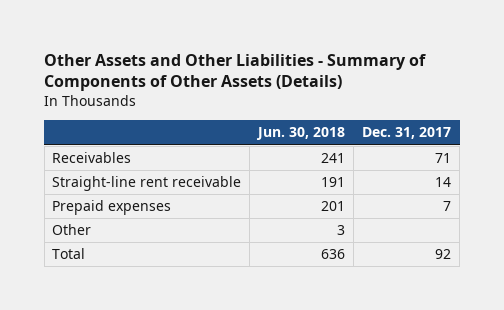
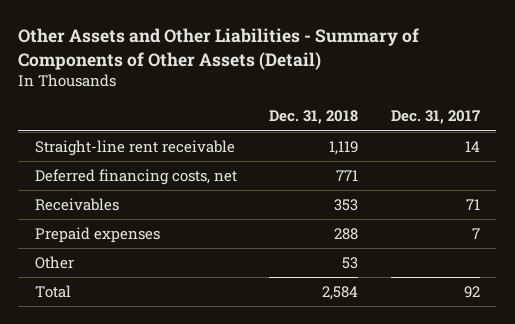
- Other Assets and Other Liabilities - Summary of Components of Other Assets (Details)
+ Other Assets and Other Liabilities - Summary of Components of Other Assets (Detail)
- | Jun. 30, 2018 | Dec. 31, 2017
+ | Dec. 31, 2018 | Dec. 31, 2017
+ Deferred financing costs, net | 771 |
moved down: Receivables | 353 | 71

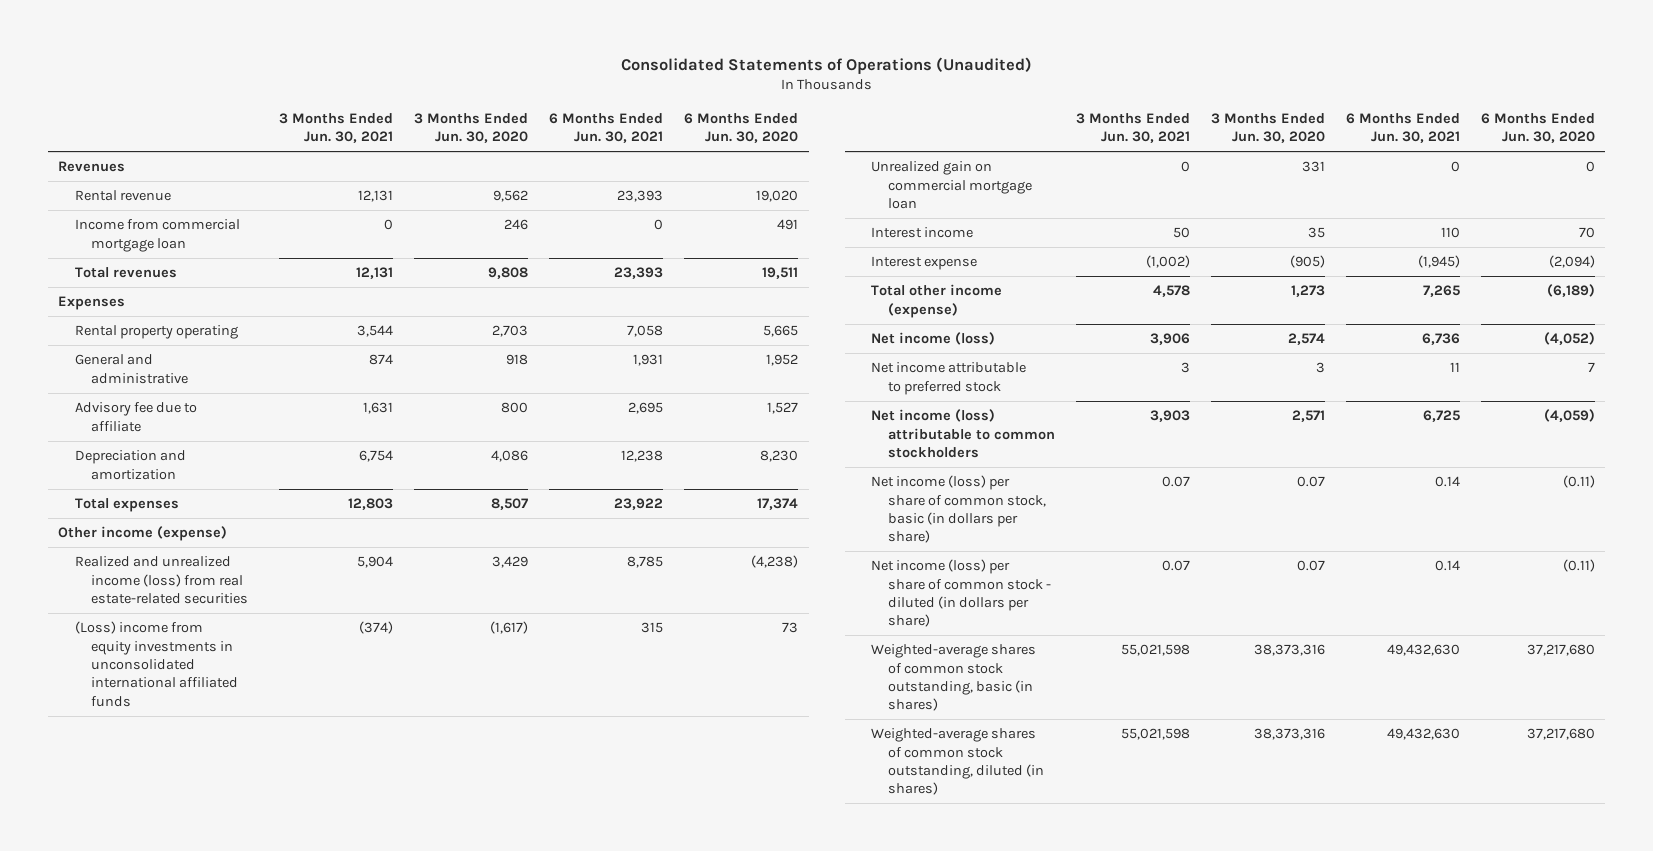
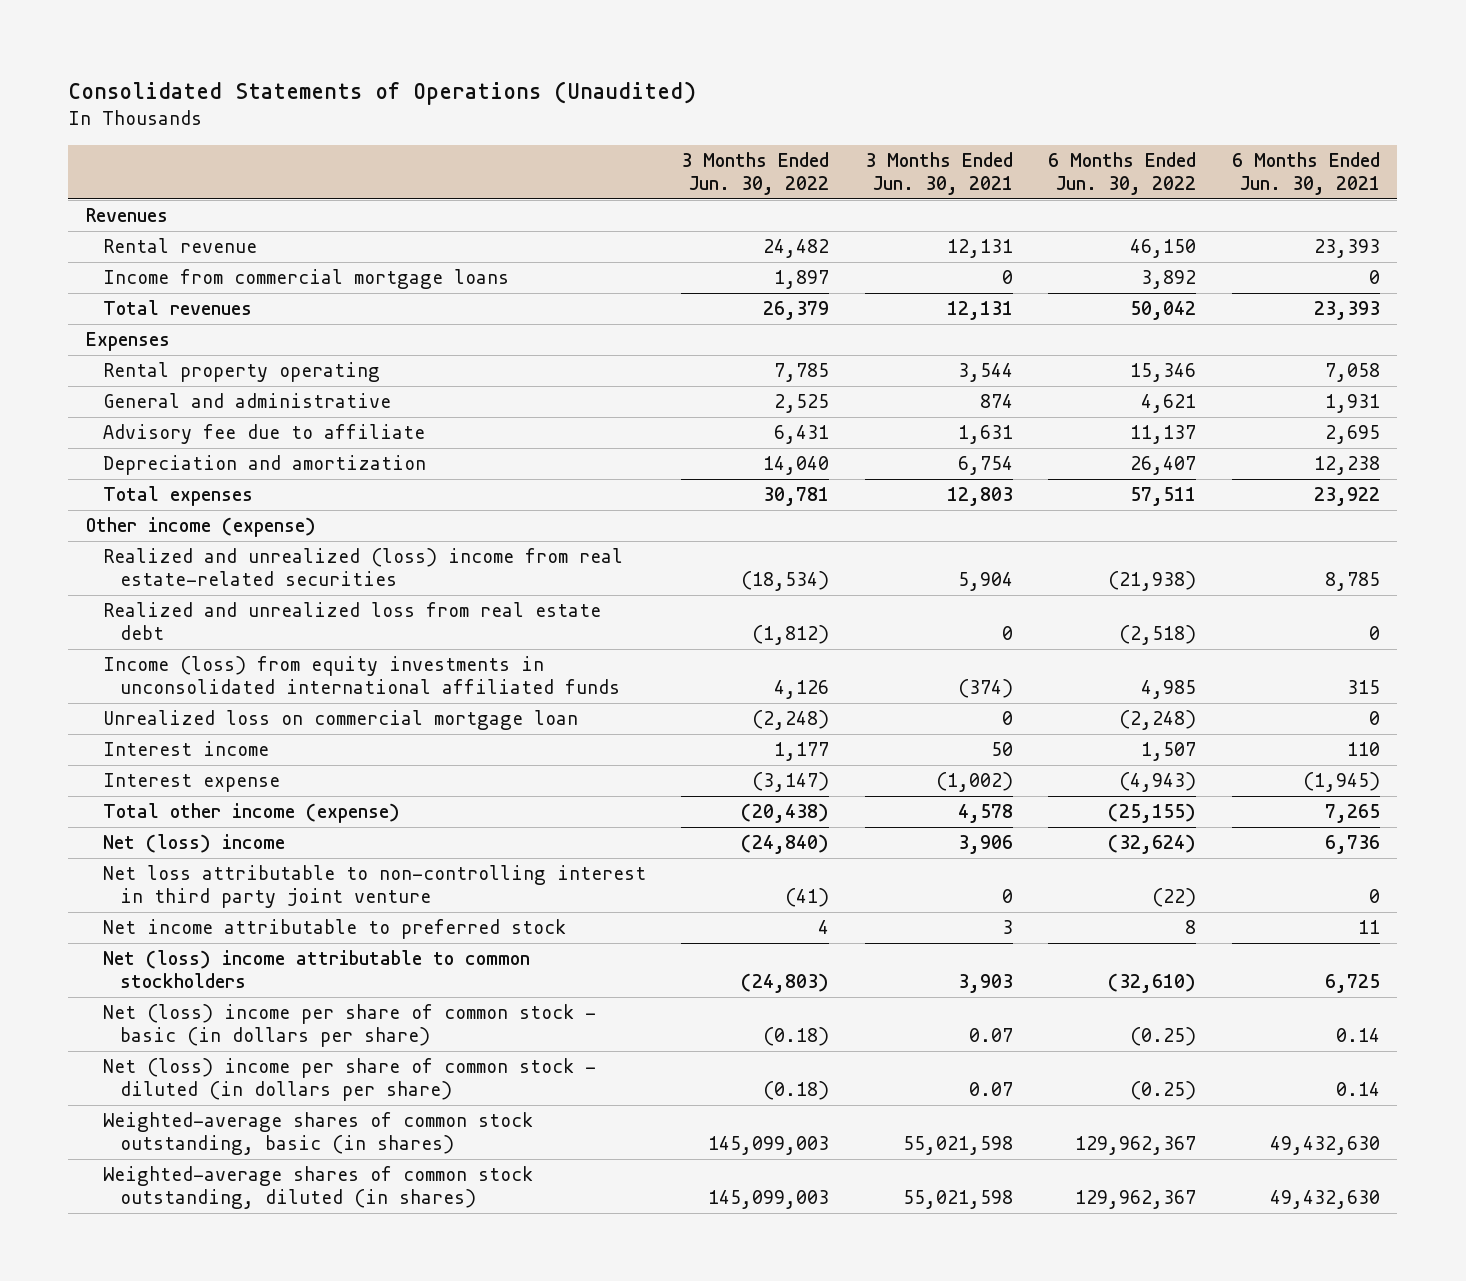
- | 3 Months Ended Jun. 30, 2021 | 3 Months Ended Jun. 30, 2020 | 6 Months Ended Jun. 30, 2021 | 6 Months Ended Jun. 30, 2020
+ | 3 Months Ended Jun. 30, 2022 | 3 Months Ended Jun. 30, 2021 | 6 Months Ended Jun. 30, 2022 | 6 Months Ended Jun. 30, 2021
- Income from commercial mortgage loan | 0 | 246 | 0 | 491
+ Income from commercial mortgage loans | 1,897 | 0 | 3,892 | 0
- Realized and unrealized income (loss) from real estate-related securities | 5,904 | 3,429 | 8,785 | (4,238)
- (Loss) income from equity investments in unconsolidated international affiliated funds | (374) | (1,617) | 315 | 73
- Unrealized gain on commercial mortgage loan | 0 | 331 | 0 | 0
+ Realized and unrealized (loss) income from real estate-related securities | (18,534) | 5,904 | (21,938) | 8,785
+ Realized and unrealized loss from real estate debt | (1,812) | 0 | (2,518) | 0
+ Income (loss) from equity investments in unconsolidated international affiliated funds | 4,126 | (374) | 4,985 | 315
+ Unrealized loss on commercial mortgage loan | (2,248) | 0 | (2,248) | 0
- Net income (loss) | 3,906 | 2,574 | 6,736 | (4,052)
+ Net (loss) income | (24,840) | 3,906 | (32,624) | 6,736
+ Net loss attributable to non-controlling interest in third party joint venture | (41) | 0 | (22) | 0
- Net income (loss) attributable to common stockholders | 3,903 | 2,571 | 6,725 | (4,059)
- Net income (loss) per share of common stock, basic (in dollars per share) | 0.07 | 0.07 | 0.14 | (0.11)
- Net income (loss) per share of common stock - diluted (in dollars per share) | 0.07 | 0.07 | 0.14 | (0.11)
+ Net (loss) income attributable to common stockholders | (24,803) | 3,903 | (32,610) | 6,725
+ Net (loss) income per share of common stock - basic (in dollars per share) | (0.18) | 0.07 | (0.25) | 0.14
+ Net (loss) income per share of common stock - diluted (in dollars per share) | (0.18) | 0.07 | (0.25) | 0.14

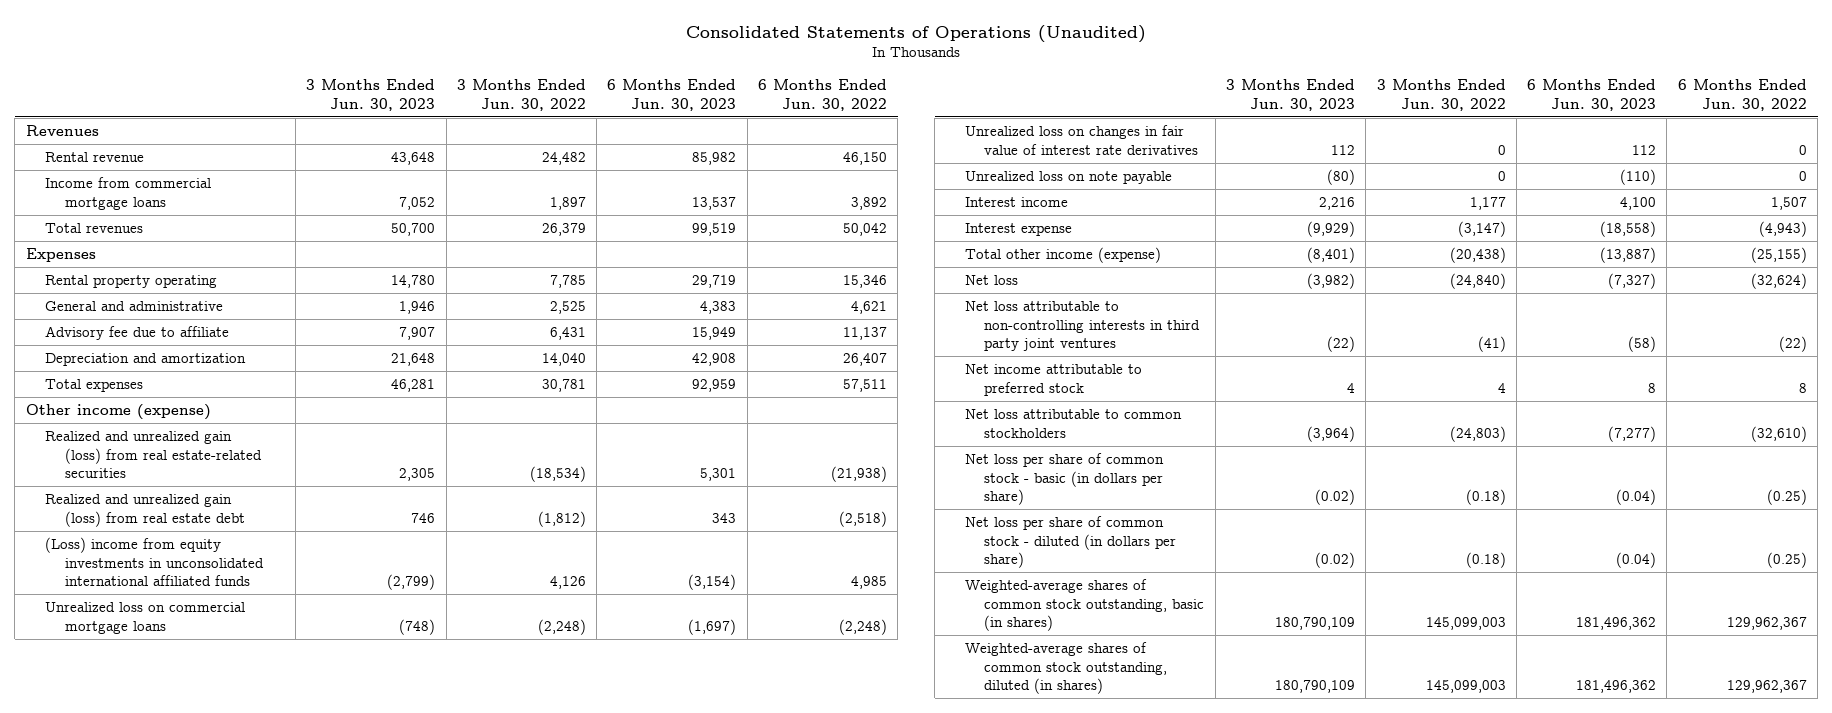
- | 3 Months Ended Jun. 30, 2022 | 3 Months Ended Jun. 30, 2021 | 6 Months Ended Jun. 30, 2022 | 6 Months Ended Jun. 30, 2021
+ | 3 Months Ended Jun. 30, 2023 | 3 Months Ended Jun. 30, 2022 | 6 Months Ended Jun. 30, 2023 | 6 Months Ended Jun. 30, 2022
- Realized and unrealized (loss) income from real estate-related securities | (18,534) | 5,904 | (21,938) | 8,785
- Realized and unrealized loss from real estate debt | (1,812) | 0 | (2,518) | 0
- Income (loss) from equity investments in unconsolidated international affiliated funds | 4,126 | (374) | 4,985 | 315
- Unrealized loss on commercial mortgage loan | (2,248) | 0 | (2,248) | 0
+ Realized and unrealized gain (loss) from real estate-related securities | 2,305 | (18,534) | 5,301 | (21,938)
+ Realized and unrealized gain (loss) from real estate debt | 746 | (1,812) | 343 | (2,518)
+ (Loss) income from equity investments in unconsolidated international affiliated funds | (2,799) | 4,126 | (3,154) | 4,985
+ Unrealized loss on commercial mortgage loans | (748) | (2,248) | (1,697) | (2,248)
+ Unrealized loss on changes in fair value of interest rate derivatives | 112 | 0 | 112 | 0
+ Unrealized loss on note payable | (80) | 0 | (110) | 0
- Net (loss) income | (24,840) | 3,906 | (32,624) | 6,736
- Net loss attributable to non-controlling interest in third party joint venture | (41) | 0 | (22) | 0
+ Net loss | (3,982) | (24,840) | (7,327) | (32,624)
+ Net loss attributable to non-controlling interests in third party joint ventures | (22) | (41) | (58) | (22)
- Net (loss) income attributable to common stockholders | (24,803) | 3,903 | (32,610) | 6,725
- Net (loss) income per share of common stock - basic (in dollars per share) | (0.18) | 0.07 | (0.25) | 0.14
- Net (loss) income per share of common stock - diluted (in dollars per share) | (0.18) | 0.07 | (0.25) | 0.14
+ Net loss attributable to common stockholders | (3,964) | (24,803) | (7,277) | (32,610)
+ Net loss per share of common stock - basic (in dollars per share) | (0.02) | (0.18) | (0.04) | (0.25)
+ Net loss per share of common stock - diluted (in dollars per share) | (0.02) | (0.18) | (0.04) | (0.25)

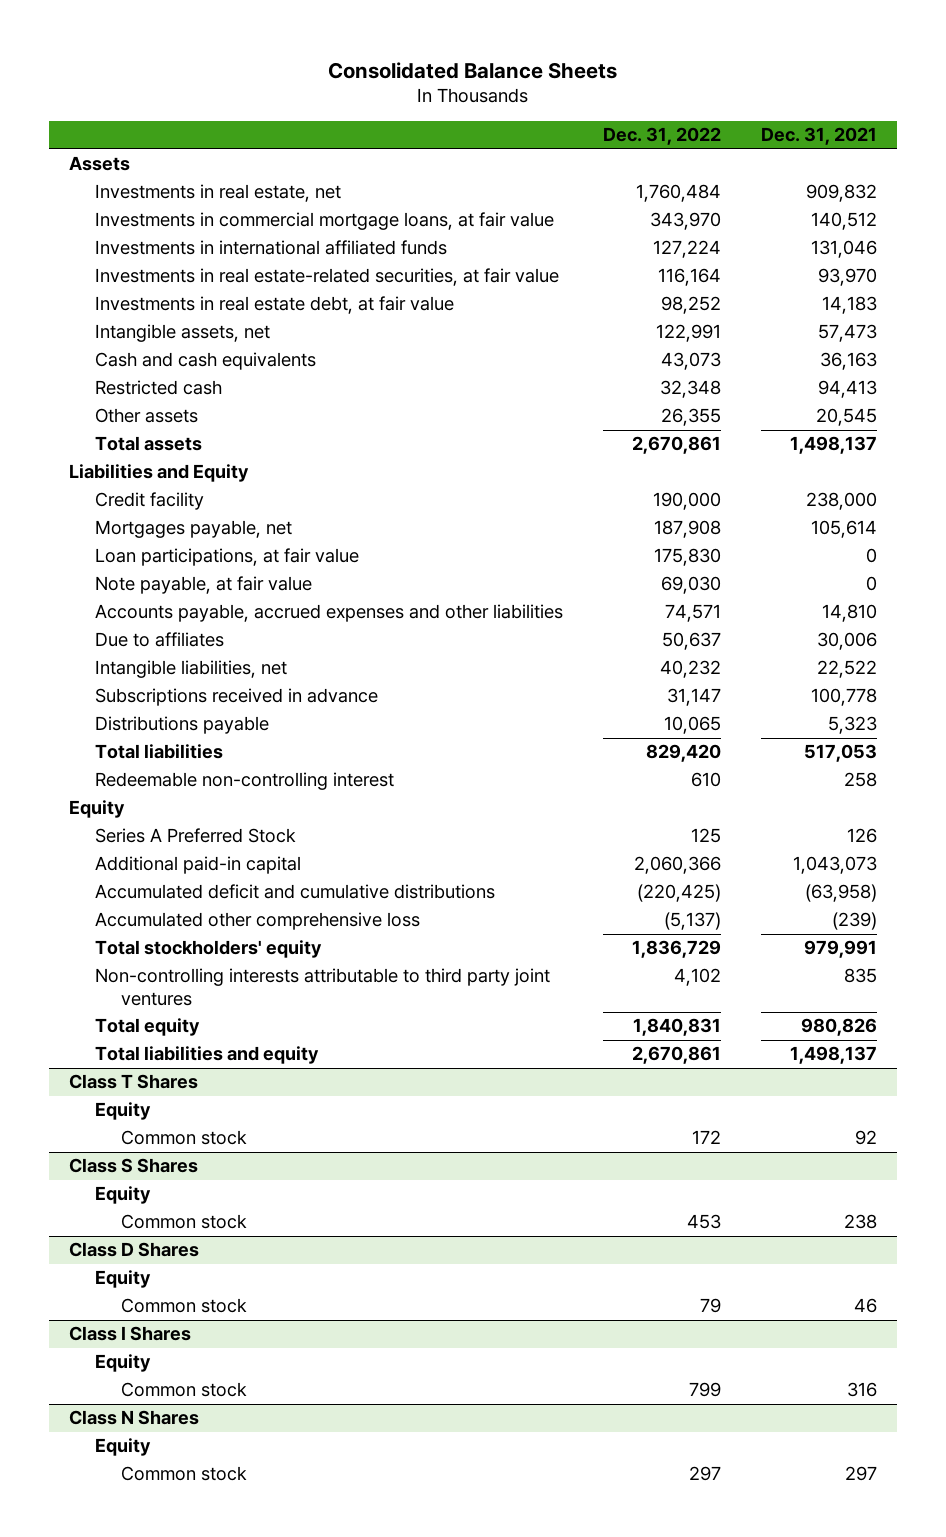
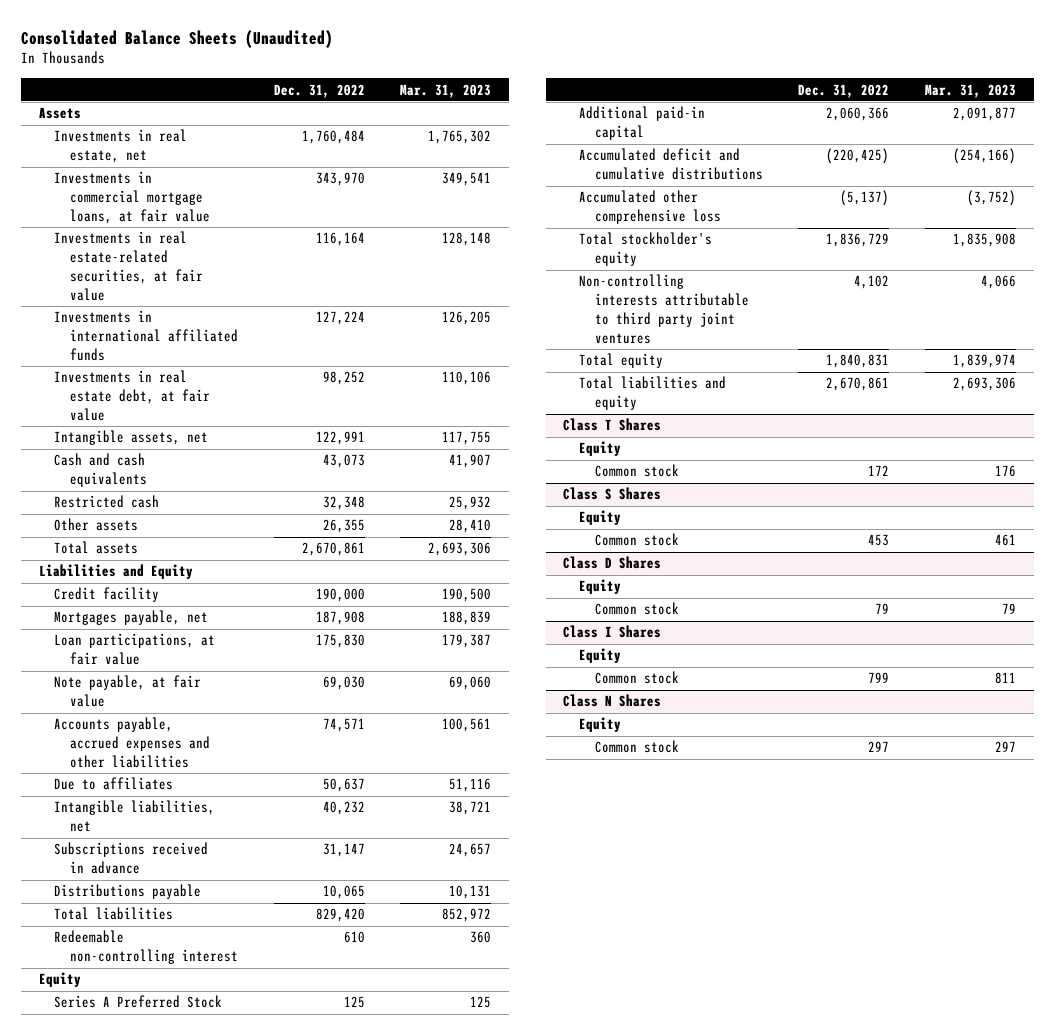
- Consolidated Balance Sheets
+ Consolidated Balance Sheets (Unaudited)
- | Dec. 31, 2022 | Dec. 31, 2021
+ | Dec. 31, 2022 | Mar. 31, 2023
moved down: Investments in international affiliated funds | 127,224 | 126,205
- Total stockholders' equity | 1,836,729 | 979,991
+ Total stockholder's equity | 1,836,729 | 1,835,908

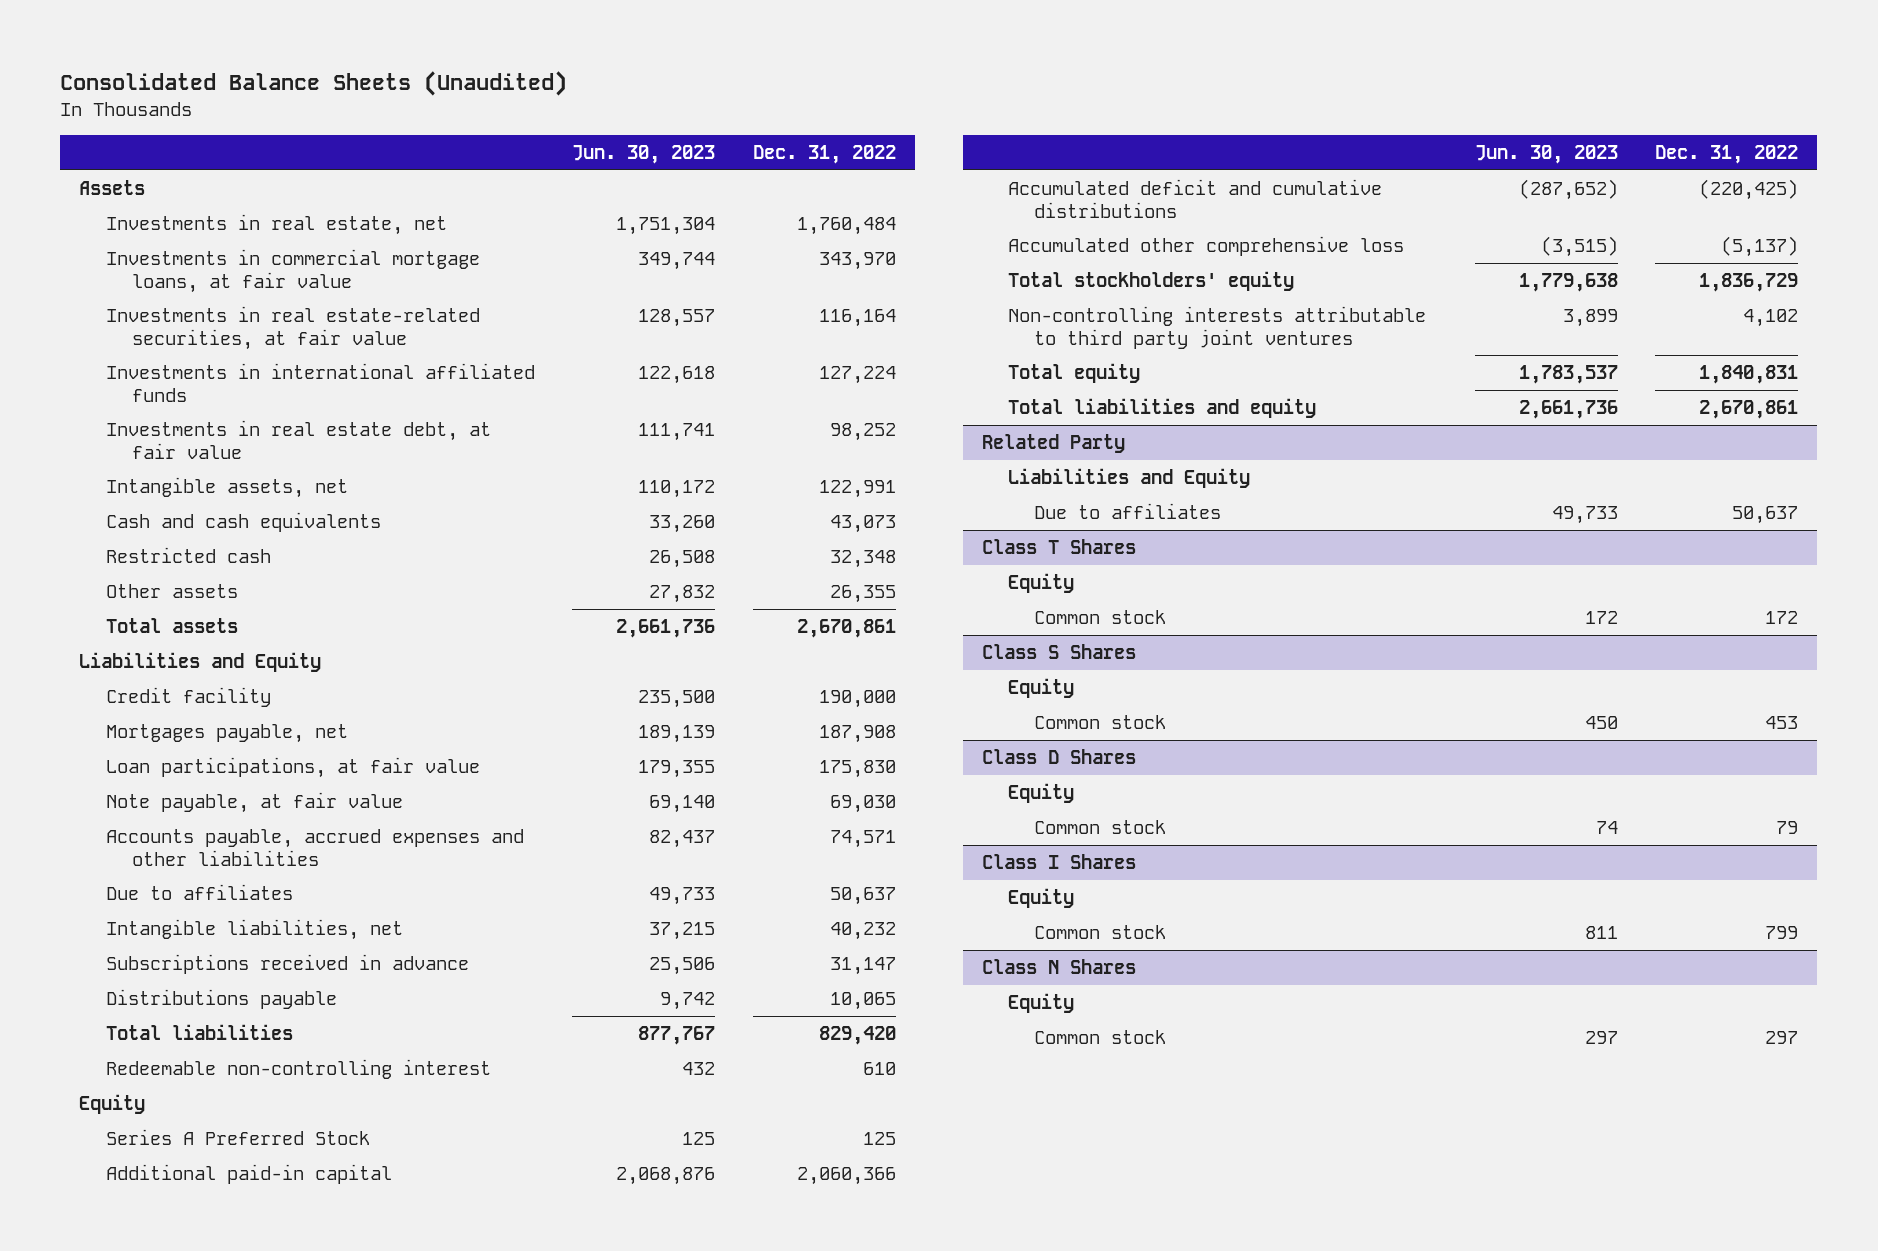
- | Dec. 31, 2022 | Mar. 31, 2023
+ | Jun. 30, 2023 | Dec. 31, 2022
- Total stockholder's equity | 1,836,729 | 1,835,908
+ Total stockholders' equity | 1,779,638 | 1,836,729
+ Related Party
+ Liabilities and Equity
+ Due to affiliates | 49,733 | 50,637

